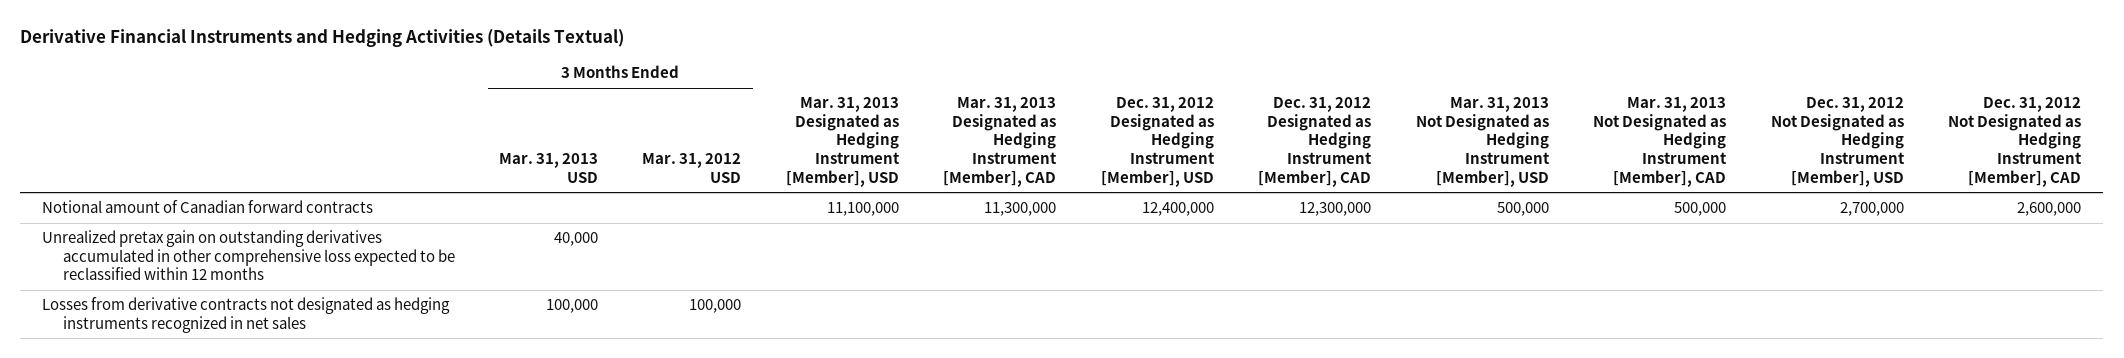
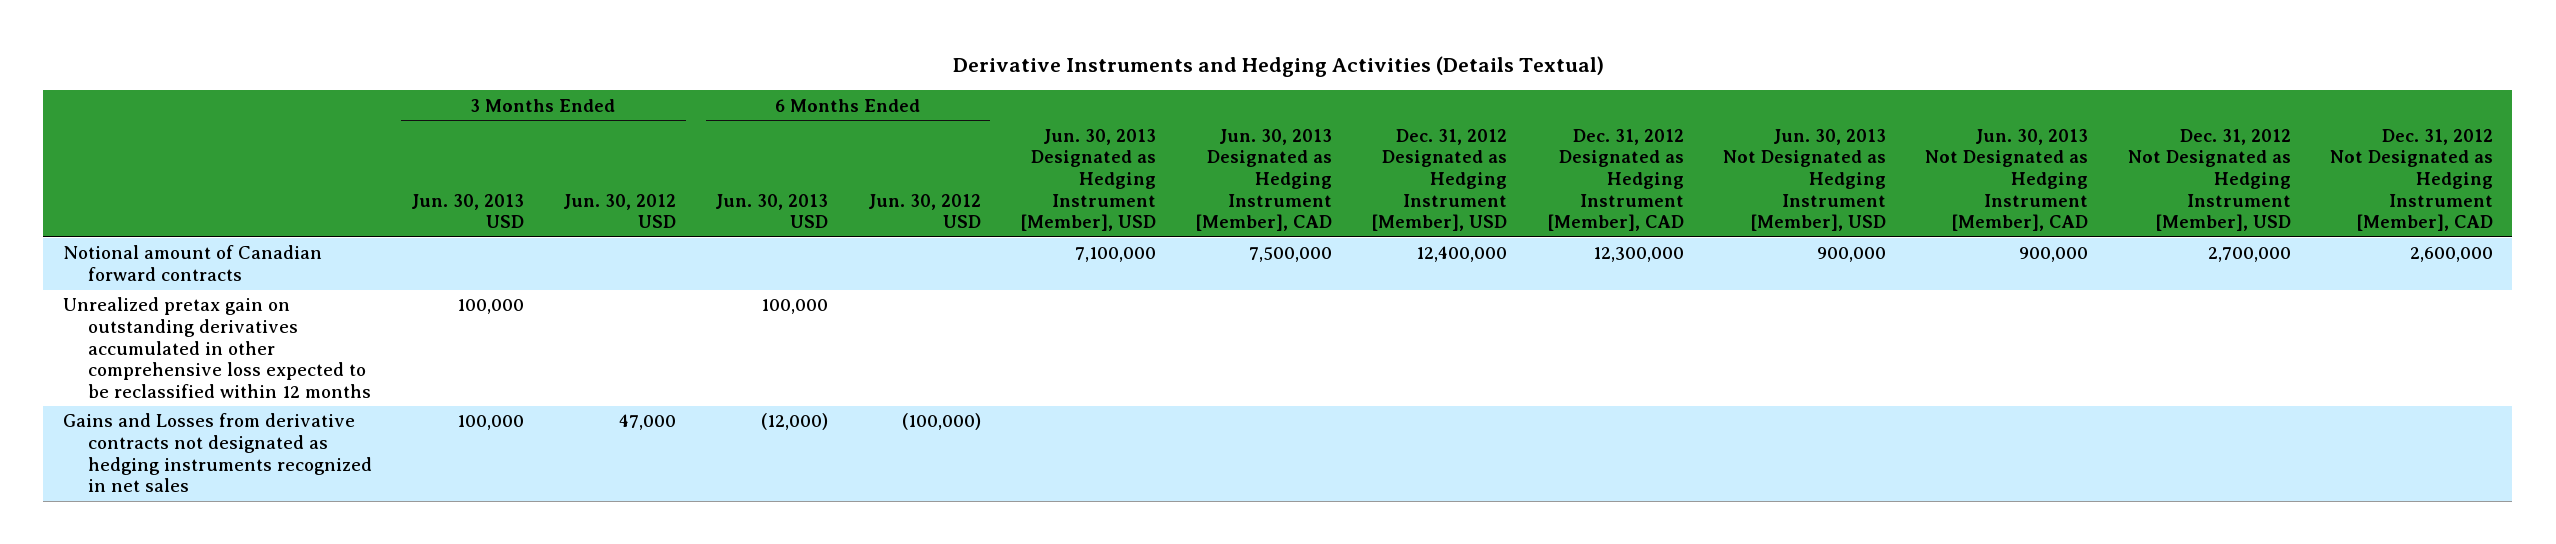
- Derivative Financial Instruments and Hedging Activities (Details Textual)
+ Derivative Instruments and Hedging Activities (Details Textual)
- | 3 Months Ended Mar. 31, 2013 USD | 3 Months Ended Mar. 31, 2012 USD | Mar. 31, 2013 Designated as Hedging Instrument [Member], USD | Mar. 31, 2013 Designated as Hedging Instrument [Member], CAD | Dec. 31, 2012 Designated as Hedging Instrument [Member], USD | Dec. 31, 2012 Designated as Hedging Instrument [Member], CAD | Mar. 31, 2013 Not Designated as Hedging Instrument [Member], USD | Mar. 31, 2013 Not Designated as Hedging Instrument [Member], CAD | Dec. 31, 2012 Not Designated as Hedging Instrument [Member], USD | Dec. 31, 2012 Not Designated as Hedging Instrument [Member], CAD
+ | 3 Months Ended Jun. 30, 2013 USD | 3 Months Ended Jun. 30, 2012 USD | 6 Months Ended Jun. 30, 2013 USD | 6 Months Ended Jun. 30, 2012 USD | Jun. 30, 2013 Designated as Hedging Instrument [Member], USD | Jun. 30, 2013 Designated as Hedging Instrument [Member], CAD | Dec. 31, 2012 Designated as Hedging Instrument [Member], USD | Dec. 31, 2012 Designated as Hedging Instrument [Member], CAD | Jun. 30, 2013 Not Designated as Hedging Instrument [Member], USD | Jun. 30, 2013 Not Designated as Hedging Instrument [Member], CAD | Dec. 31, 2012 Not Designated as Hedging Instrument [Member], USD | Dec. 31, 2012 Not Designated as Hedging Instrument [Member], CAD
- Losses from derivative contracts not designated as hedging instruments recognized in net sales | 100,000 | 100,000 | | | | | | | |
+ Gains and Losses from derivative contracts not designated as hedging instruments recognized in net sales | 100,000 | 47,000 | (12,000) | (100,000) | | | | | | | |

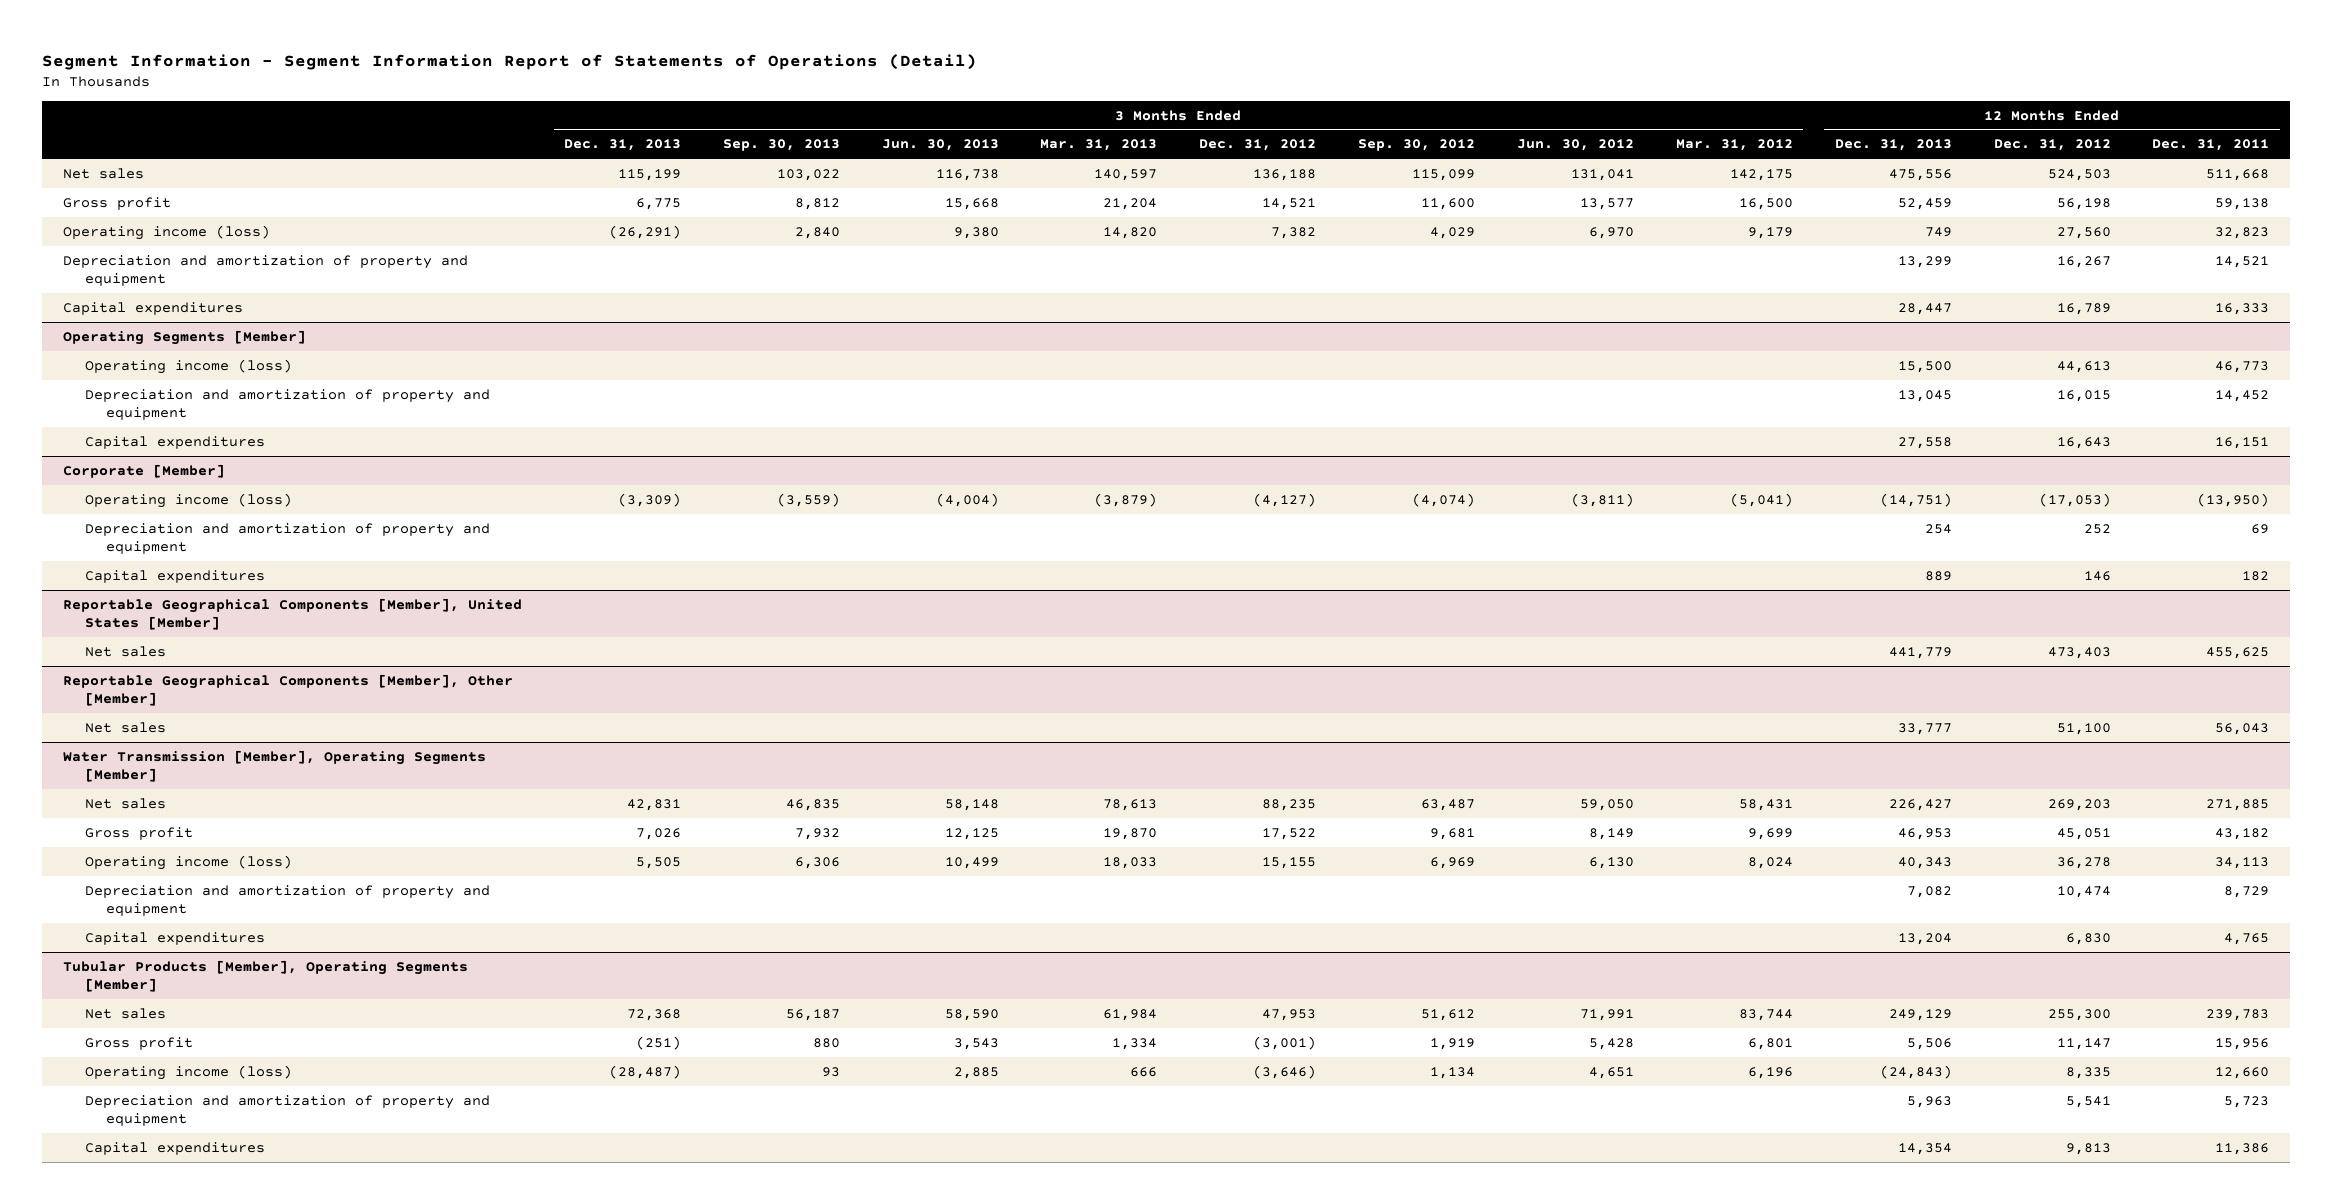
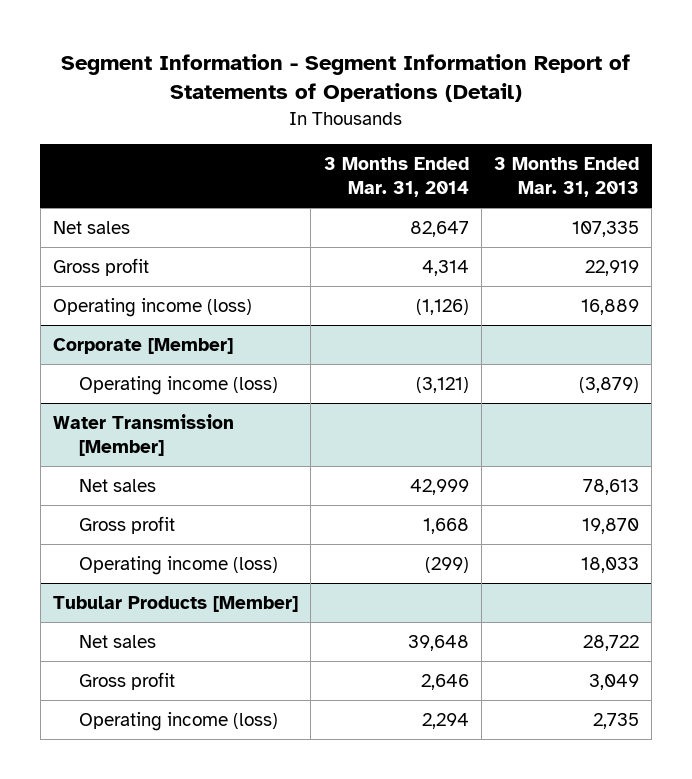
- | 3 Months Ended Dec. 31, 2013 | 3 Months Ended Sep. 30, 2013 | 3 Months Ended Jun. 30, 2013 | 3 Months Ended Mar. 31, 2013 | 3 Months Ended Dec. 31, 2012 | 3 Months Ended Sep. 30, 2012 | 3 Months Ended Jun. 30, 2012 | 3 Months Ended Mar. 31, 2012 | 12 Months Ended Dec. 31, 2013 | 12 Months Ended Dec. 31, 2012 | 12 Months Ended Dec. 31, 2011
+ | 3 Months Ended Mar. 31, 2014 | 3 Months Ended Mar. 31, 2013
- Net sales | 115,199 | 103,022 | 116,738 | 140,597 | 136,188 | 115,099 | 131,041 | 142,175 | 475,556 | 524,503 | 511,668
- Gross profit | 6,775 | 8,812 | 15,668 | 21,204 | 14,521 | 11,600 | 13,577 | 16,500 | 52,459 | 56,198 | 59,138
- Operating income (loss) | (26,291) | 2,840 | 9,380 | 14,820 | 7,382 | 4,029 | 6,970 | 9,179 | 749 | 27,560 | 32,823
- Depreciation and amortization of property and equipment | | | | | | | | | 13,299 | 16,267 | 14,521
- Capital expenditures | | | | | | | | | 28,447 | 16,789 | 16,333
- Operating Segments [Member]
- Operating income (loss) | | | | | | | | | 15,500 | 44,613 | 46,773
- Depreciation and amortization of property and equipment | | | | | | | | | 13,045 | 16,015 | 14,452
- Capital expenditures | | | | | | | | | 27,558 | 16,643 | 16,151
+ Net sales | 82,647 | 107,335
+ Gross profit | 4,314 | 22,919
+ Operating income (loss) | (1,126) | 16,889
@ Corporate [Member]
- Depreciation and amortization of property and equipment | | | | | | | | | 254 | 252 | 69
- Capital expenditures | | | | | | | | | 889 | 146 | 182
- Reportable Geographical Components [Member], United States [Member]
- Net sales | | | | | | | | | 441,779 | 473,403 | 455,625
- Reportable Geographical Components [Member], Other [Member]
- Net sales | | | | | | | | | 33,777 | 51,100 | 56,043
- Water Transmission [Member], Operating Segments [Member]
+ Water Transmission [Member]
- Depreciation and amortization of property and equipment | | | | | | | | | 7,082 | 10,474 | 8,729
- Capital expenditures | | | | | | | | | 13,204 | 6,830 | 4,765
- Tubular Products [Member], Operating Segments [Member]
- Net sales | 72,368 | 56,187 | 58,590 | 61,984 | 47,953 | 51,612 | 71,991 | 83,744 | 249,129 | 255,300 | 239,783
- Gross profit | (251) | 880 | 3,543 | 1,334 | (3,001) | 1,919 | 5,428 | 6,801 | 5,506 | 11,147 | 15,956
- Operating income (loss) | (28,487) | 93 | 2,885 | 666 | (3,646) | 1,134 | 4,651 | 6,196 | (24,843) | 8,335 | 12,660
- Depreciation and amortization of property and equipment | | | | | | | | | 5,963 | 5,541 | 5,723
- Capital expenditures | | | | | | | | | 14,354 | 9,813 | 11,386
+ Tubular Products [Member]
+ Net sales | 39,648 | 28,722
+ Gross profit | 2,646 | 3,049
+ Operating income (loss) | 2,294 | 2,735

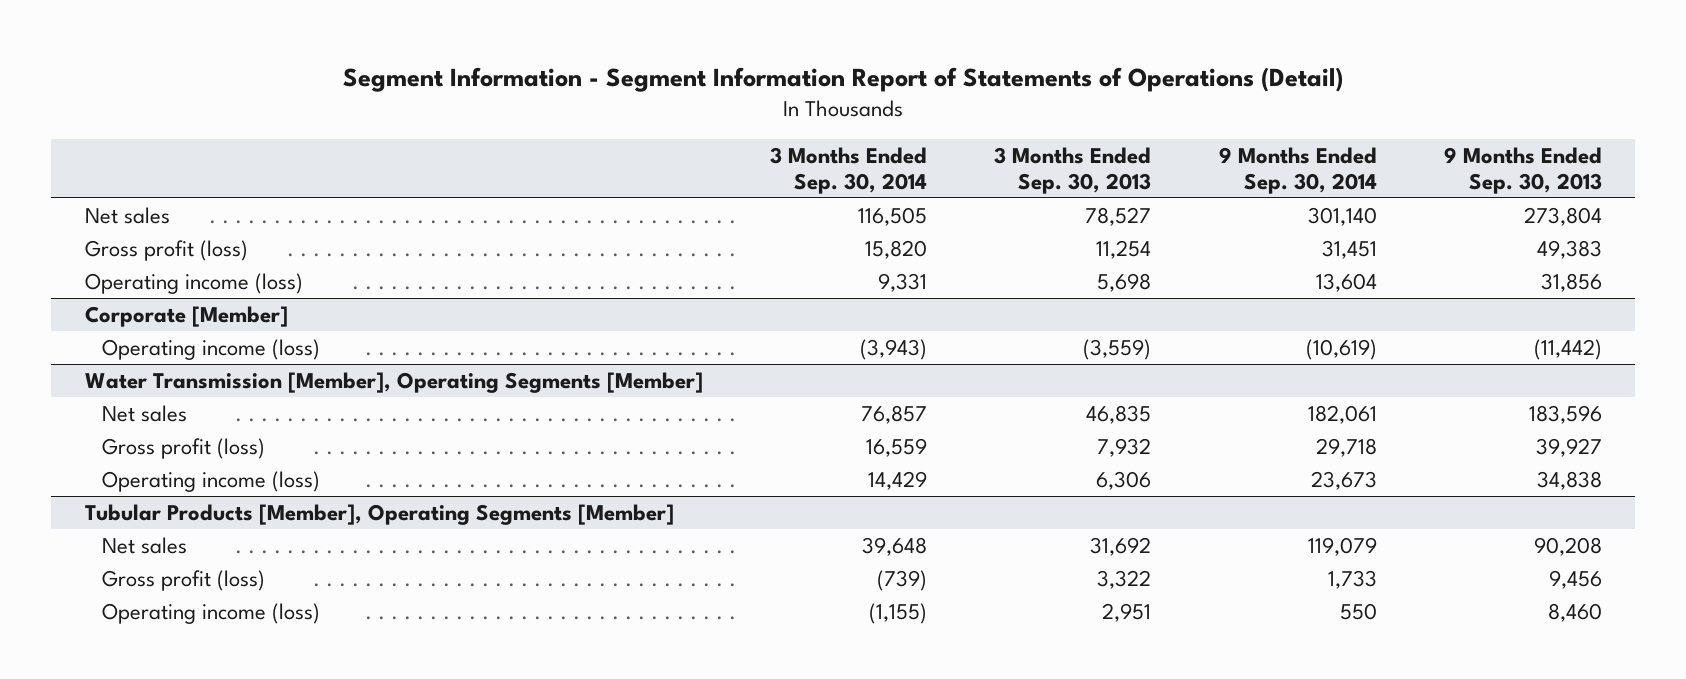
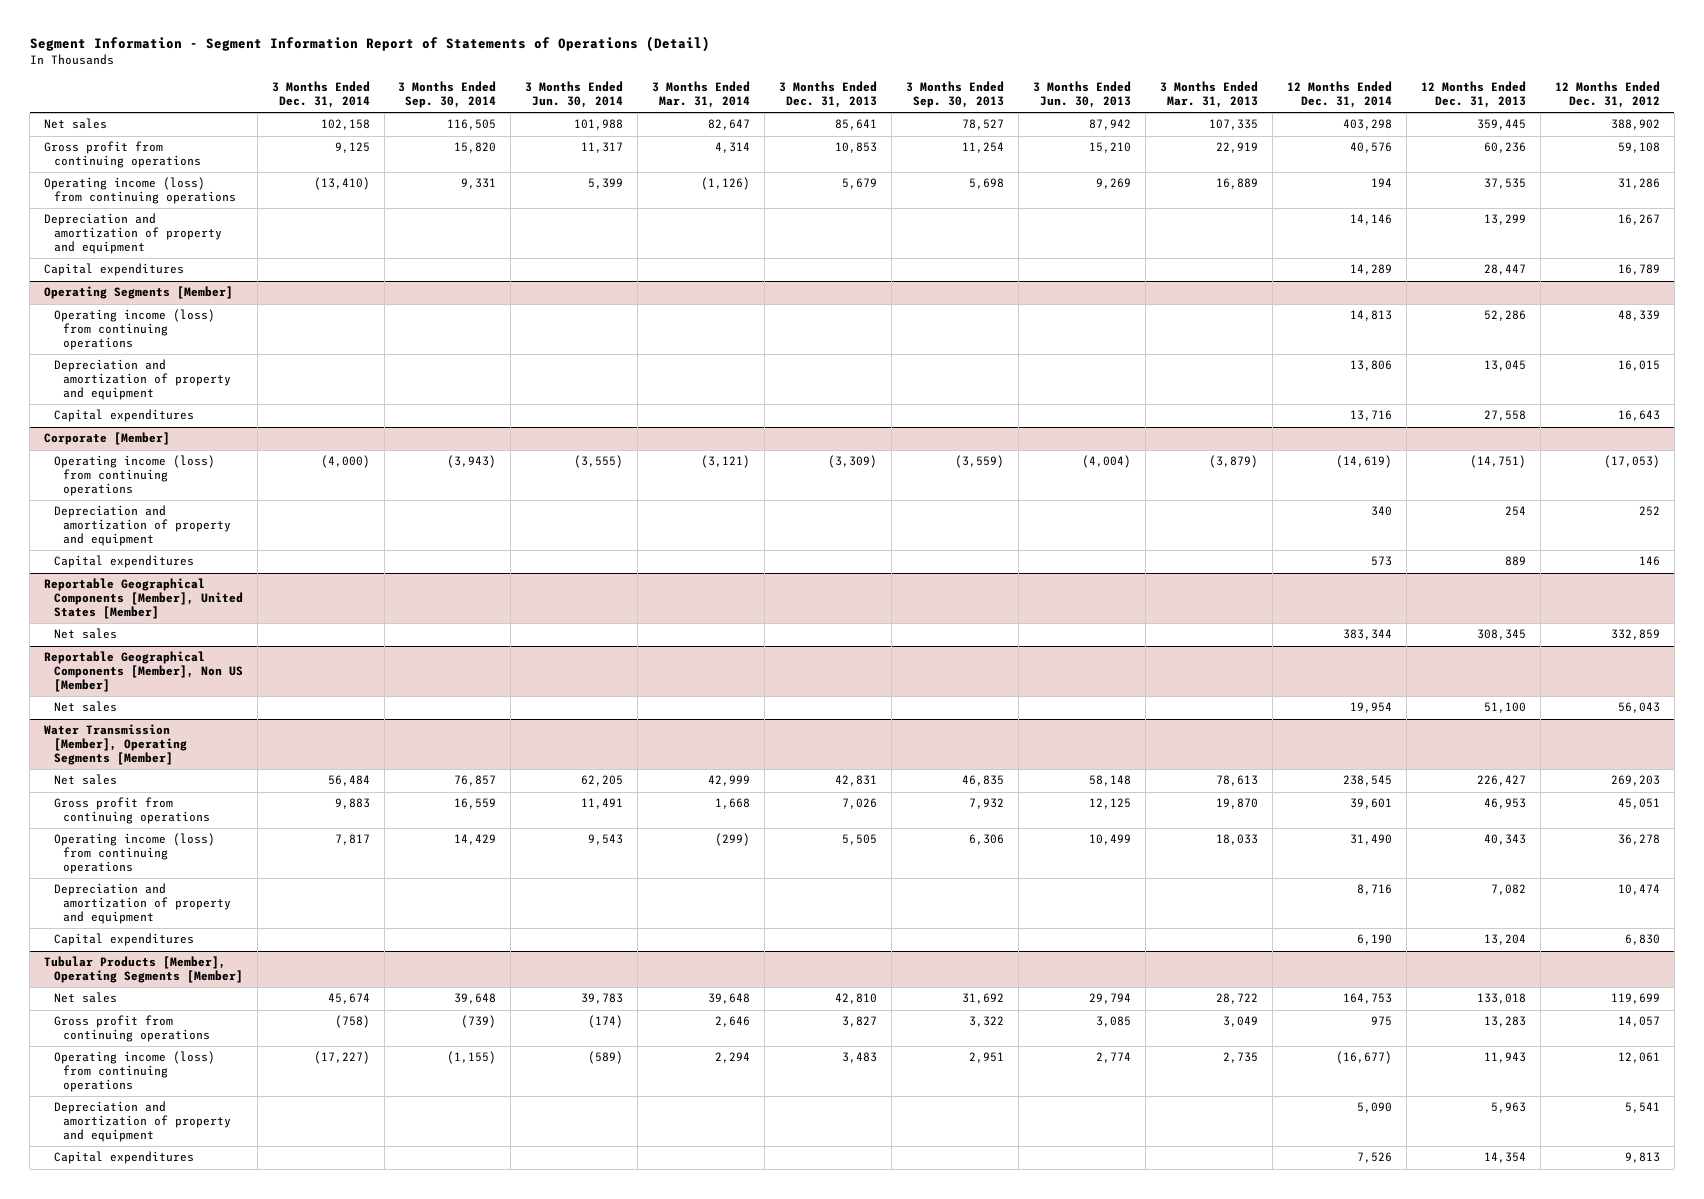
- | 3 Months Ended Sep. 30, 2014 | 3 Months Ended Sep. 30, 2013 | 9 Months Ended Sep. 30, 2014 | 9 Months Ended Sep. 30, 2013
+ | 3 Months Ended Dec. 31, 2014 | 3 Months Ended Sep. 30, 2014 | 3 Months Ended Jun. 30, 2014 | 3 Months Ended Mar. 31, 2014 | 3 Months Ended Dec. 31, 2013 | 3 Months Ended Sep. 30, 2013 | 3 Months Ended Jun. 30, 2013 | 3 Months Ended Mar. 31, 2013 | 12 Months Ended Dec. 31, 2014 | 12 Months Ended Dec. 31, 2013 | 12 Months Ended Dec. 31, 2012
- Gross profit (loss) | 15,820 | 11,254 | 31,451 | 49,383
- Operating income (loss) | 9,331 | 5,698 | 13,604 | 31,856
+ Gross profit from continuing operations | 9,125 | 15,820 | 11,317 | 4,314 | 10,853 | 11,254 | 15,210 | 22,919 | 40,576 | 60,236 | 59,108
+ Operating income (loss) from continuing operations | (13,410) | 9,331 | 5,399 | (1,126) | 5,679 | 5,698 | 9,269 | 16,889 | 194 | 37,535 | 31,286
+ Depreciation and amortization of property and equipment | | | | | | | | | 14,146 | 13,299 | 16,267
+ Capital expenditures | | | | | | | | | 14,289 | 28,447 | 16,789
+ Operating Segments [Member]
+ Operating income (loss) from continuing operations | | | | | | | | | 14,813 | 52,286 | 48,339
+ Depreciation and amortization of property and equipment | | | | | | | | | 13,806 | 13,045 | 16,015
+ Capital expenditures | | | | | | | | | 13,716 | 27,558 | 16,643
@ Corporate [Member]
- Operating income (loss) | (3,943) | (3,559) | (10,619) | (11,442)
+ Operating income (loss) from continuing operations | (4,000) | (3,943) | (3,555) | (3,121) | (3,309) | (3,559) | (4,004) | (3,879) | (14,619) | (14,751) | (17,053)
+ Depreciation and amortization of property and equipment | | | | | | | | | 340 | 254 | 252
+ Capital expenditures | | | | | | | | | 573 | 889 | 146
+ Reportable Geographical Components [Member], United States [Member]
+ Net sales | | | | | | | | | 383,344 | 308,345 | 332,859
+ Reportable Geographical Components [Member], Non US [Member]
+ Net sales | | | | | | | | | 19,954 | 51,100 | 56,043
@ Water Transmission [Member], Operating Segments [Member]
- Gross profit (loss) | 16,559 | 7,932 | 29,718 | 39,927
- Operating income (loss) | 14,429 | 6,306 | 23,673 | 34,838
+ Gross profit from continuing operations | 9,883 | 16,559 | 11,491 | 1,668 | 7,026 | 7,932 | 12,125 | 19,870 | 39,601 | 46,953 | 45,051
+ Operating income (loss) from continuing operations | 7,817 | 14,429 | 9,543 | (299) | 5,505 | 6,306 | 10,499 | 18,033 | 31,490 | 40,343 | 36,278
+ Depreciation and amortization of property and equipment | | | | | | | | | 8,716 | 7,082 | 10,474
+ Capital expenditures | | | | | | | | | 6,190 | 13,204 | 6,830
@ Tubular Products [Member], Operating Segments [Member]
- Gross profit (loss) | (739) | 3,322 | 1,733 | 9,456
- Operating income (loss) | (1,155) | 2,951 | 550 | 8,460
+ Gross profit from continuing operations | (758) | (739) | (174) | 2,646 | 3,827 | 3,322 | 3,085 | 3,049 | 975 | 13,283 | 14,057
+ Operating income (loss) from continuing operations | (17,227) | (1,155) | (589) | 2,294 | 3,483 | 2,951 | 2,774 | 2,735 | (16,677) | 11,943 | 12,061
+ Depreciation and amortization of property and equipment | | | | | | | | | 5,090 | 5,963 | 5,541
+ Capital expenditures | | | | | | | | | 7,526 | 14,354 | 9,813

